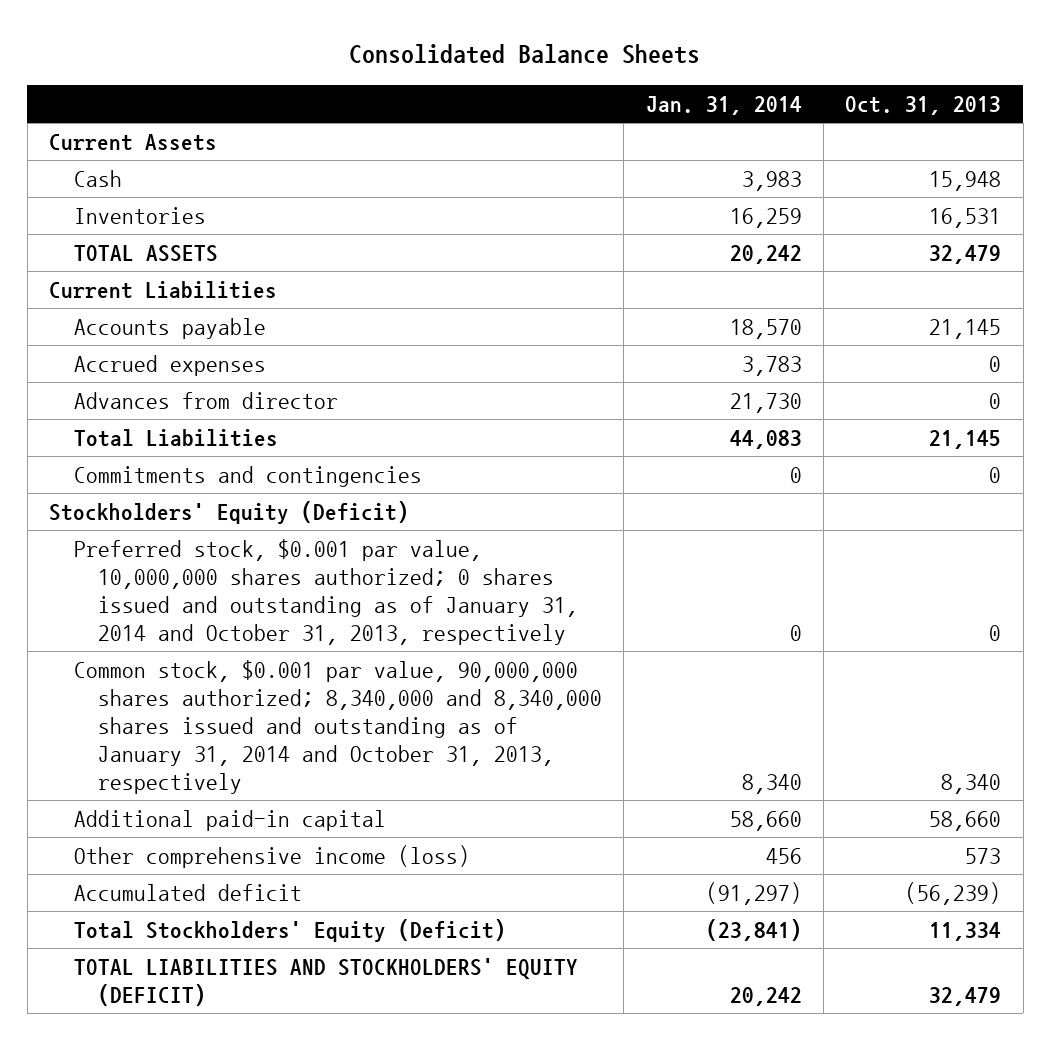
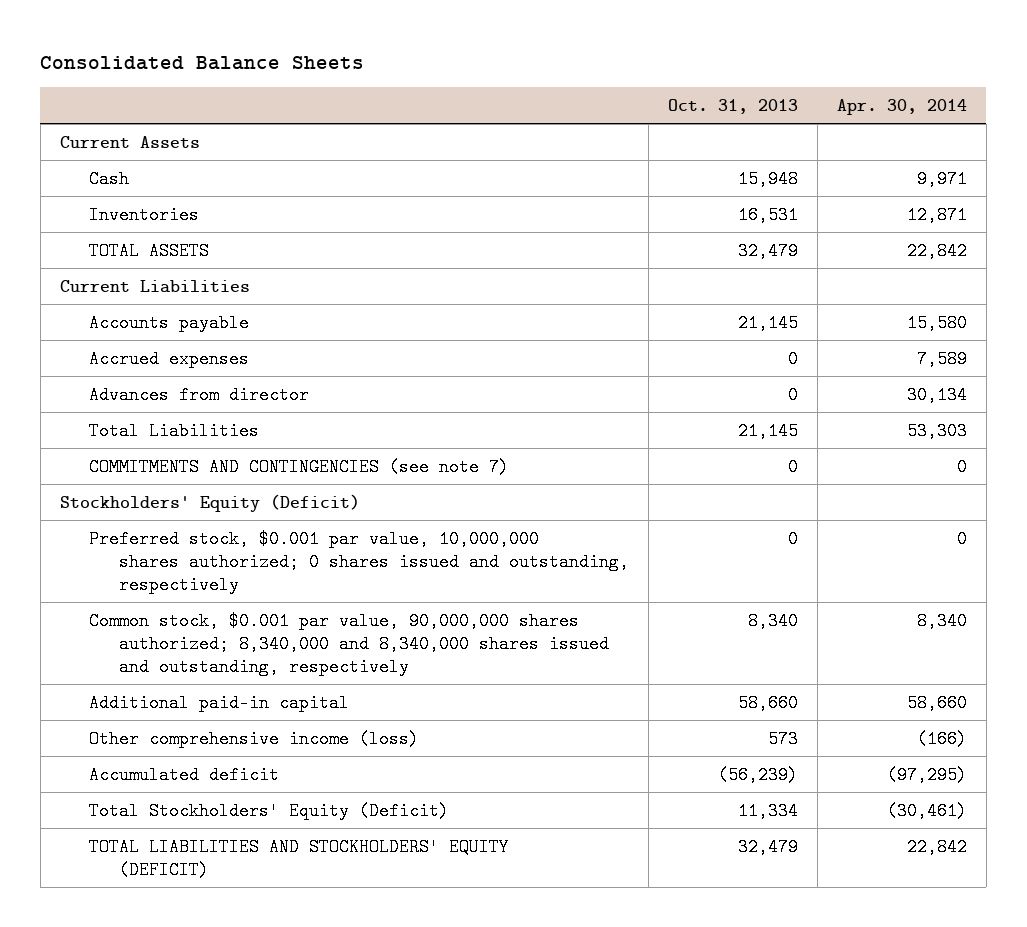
- | Jan. 31, 2014 | Oct. 31, 2013
+ | Oct. 31, 2013 | Apr. 30, 2014
- Commitments and contingencies | 0 | 0
+ COMMITMENTS AND CONTINGENCIES (see note 7) | 0 | 0
- Preferred stock, $0.001 par value, 10,000,000 shares authorized; 0 shares issued and outstanding as of January 31, 2014 and October 31, 2013, respectively | 0 | 0
- Common stock, $0.001 par value, 90,000,000 shares authorized; 8,340,000 and 8,340,000 shares issued and outstanding as of January 31, 2014 and October 31, 2013, respectively | 8,340 | 8,340
+ Preferred stock, $0.001 par value, 10,000,000 shares authorized; 0 shares issued and outstanding, respectively | 0 | 0
+ Common stock, $0.001 par value, 90,000,000 shares authorized; 8,340,000 and 8,340,000 shares issued and outstanding, respectively | 8,340 | 8,340

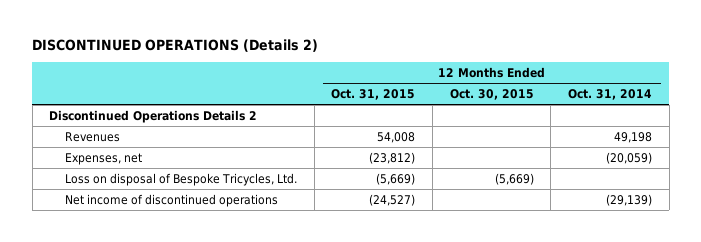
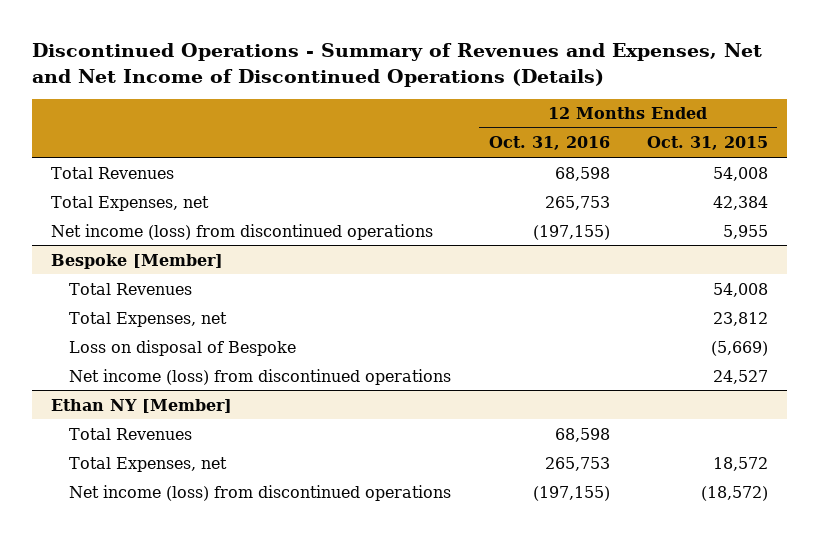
- DISCONTINUED OPERATIONS (Details 2)
+ Discontinued Operations - Summary of Revenues and Expenses, Net and Net Income of Discontinued Operations (Details)
- | 12 Months Ended Oct. 31, 2015 | 12 Months Ended Oct. 30, 2015 | 12 Months Ended Oct. 31, 2014
+ | 12 Months Ended Oct. 31, 2016 | 12 Months Ended Oct. 31, 2015
- Discontinued Operations Details 2
- Revenues | 54,008 | | 49,198
- Expenses, net | (23,812) | | (20,059)
- Loss on disposal of Bespoke Tricycles, Ltd. | (5,669) | (5,669) |
- Net income of discontinued operations | (24,527) | | (29,139)
+ Total Revenues | 68,598 | 54,008
+ Total Expenses, net | 265,753 | 42,384
+ Net income (loss) from discontinued operations | (197,155) | 5,955
+ Bespoke [Member]
+ Total Revenues | | 54,008
+ Total Expenses, net | | 23,812
+ Loss on disposal of Bespoke | | (5,669)
+ Net income (loss) from discontinued operations | | 24,527
+ Ethan NY [Member]
+ Total Revenues | 68,598 |
+ Total Expenses, net | 265,753 | 18,572
+ Net income (loss) from discontinued operations | (197,155) | (18,572)

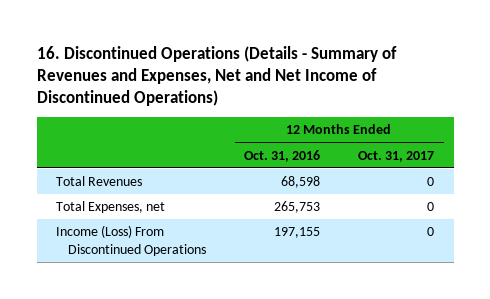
- Discontinued Operations - Summary of Revenues and Expenses, Net and Net Income of Discontinued Operations (Details)
+ 16. Discontinued Operations (Details - Summary of Revenues and Expenses, Net and Net Income of Discontinued Operations)
- | 12 Months Ended Oct. 31, 2016 | 12 Months Ended Oct. 31, 2015
+ | 12 Months Ended Oct. 31, 2016 | 12 Months Ended Oct. 31, 2017
- Net income (loss) from discontinued operations | (197,155) | 5,955
- Bespoke [Member]
- Total Revenues | | 54,008
- Total Expenses, net | | 23,812
- Loss on disposal of Bespoke | | (5,669)
- Net income (loss) from discontinued operations | | 24,527
- Ethan NY [Member]
- Total Revenues | 68,598 |
- Total Expenses, net | 265,753 | 18,572
- Net income (loss) from discontinued operations | (197,155) | (18,572)
+ Income (Loss) From Discontinued Operations | 197,155 | 0

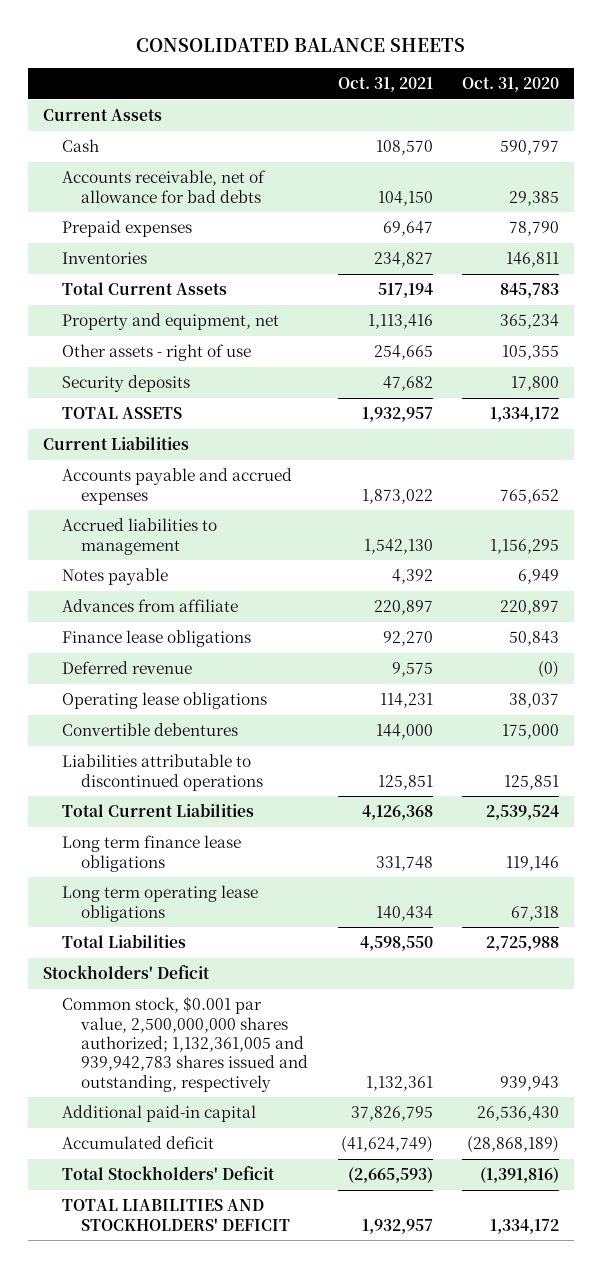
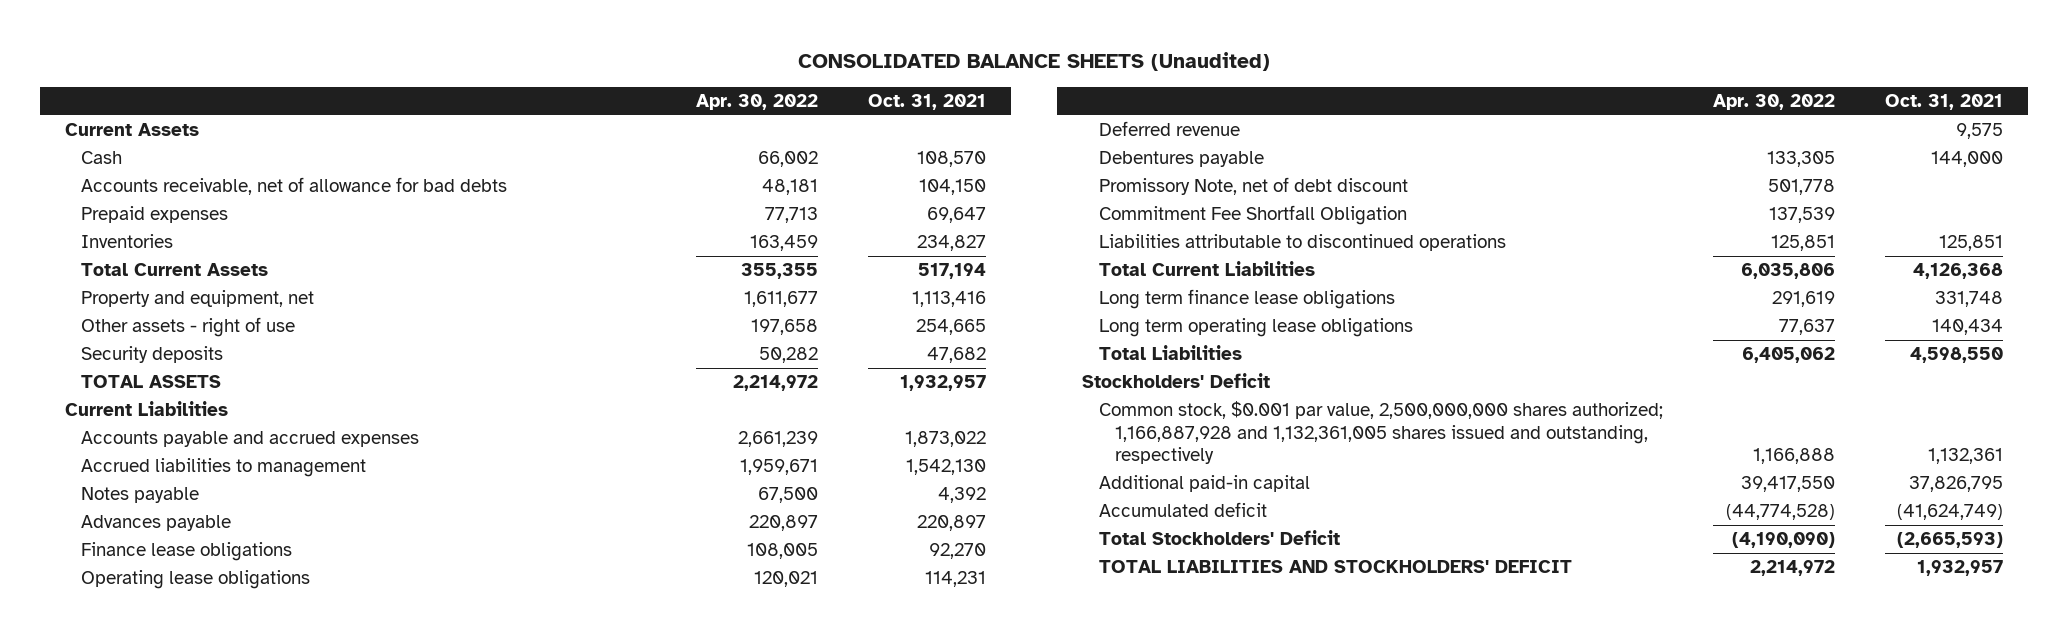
- CONSOLIDATED BALANCE SHEETS
+ CONSOLIDATED BALANCE SHEETS (Unaudited)
- | Oct. 31, 2021 | Oct. 31, 2020
+ | Apr. 30, 2022 | Oct. 31, 2021
- Advances from affiliate | 220,897 | 220,897
+ Advances payable | 220,897 | 220,897
- Convertible debentures | 144,000 | 175,000
moved down: Deferred revenue | | 9,575
+ Debentures payable | 133,305 | 144,000
+ Promissory Note, net of debt discount | 501,778 |
+ Commitment Fee Shortfall Obligation | 137,539 |
- Common stock, $0.001 par value, 2,500,000,000 shares authorized; 1,132,361,005 and 939,942,783 shares issued and outstanding, respectively | 1,132,361 | 939,943
+ Common stock, $0.001 par value, 2,500,000,000 shares authorized; 1,166,887,928 and 1,132,361,005 shares issued and outstanding, respectively | 1,166,888 | 1,132,361

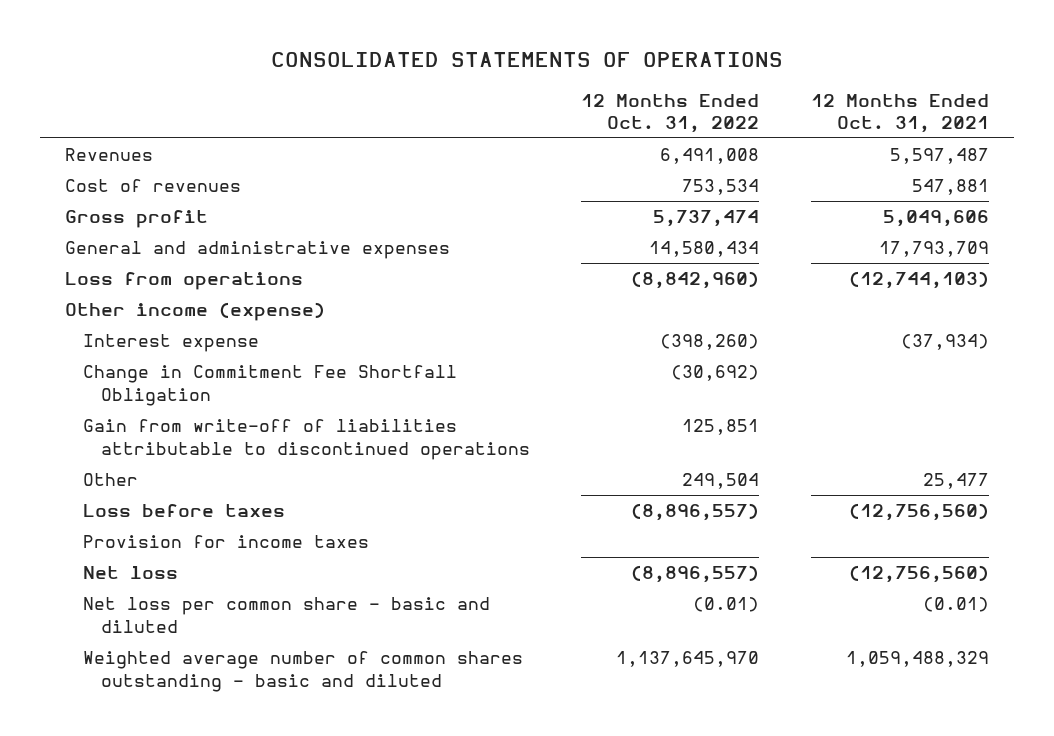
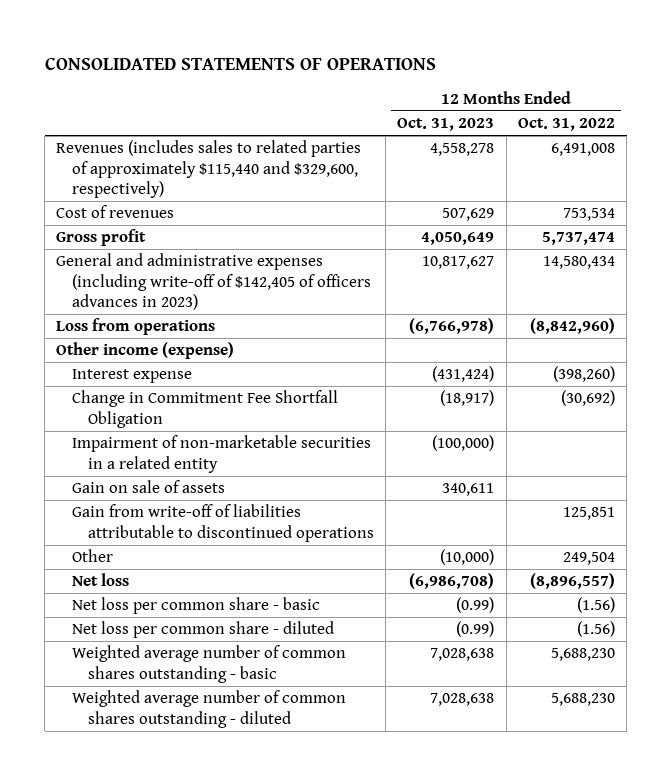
- | 12 Months Ended Oct. 31, 2022 | 12 Months Ended Oct. 31, 2021
+ | 12 Months Ended Oct. 31, 2023 | 12 Months Ended Oct. 31, 2022
- Revenues | 6,491,008 | 5,597,487
+ Revenues (includes sales to related parties of approximately $115,440 and $329,600, respectively) | 4,558,278 | 6,491,008
- General and administrative expenses | 14,580,434 | 17,793,709
+ General and administrative expenses (including write-off of $142,405 of officers advances in 2023) | 10,817,627 | 14,580,434
+ Impairment of non-marketable securities in a related entity | (100,000) |
+ Gain on sale of assets | 340,611 |
- Loss before taxes | (8,896,557) | (12,756,560)
- Provision for income taxes
- Net loss per common share - basic and diluted | (0.01) | (0.01)
- Weighted average number of common shares outstanding - basic and diluted | 1,137,645,970 | 1,059,488,329
+ Net loss per common share - basic | (0.99) | (1.56)
+ Net loss per common share - diluted | (0.99) | (1.56)
+ Weighted average number of common shares outstanding - basic | 7,028,638 | 5,688,230
+ Weighted average number of common shares outstanding - diluted | 7,028,638 | 5,688,230

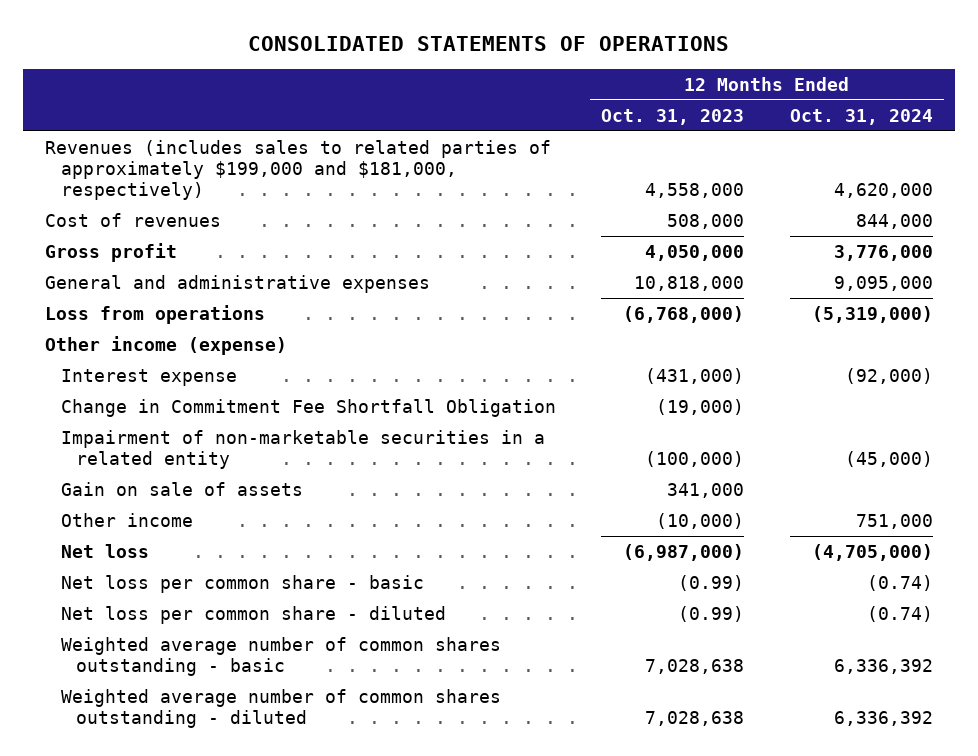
- | 12 Months Ended Oct. 31, 2023 | 12 Months Ended Oct. 31, 2022
+ | 12 Months Ended Oct. 31, 2023 | 12 Months Ended Oct. 31, 2024
- Revenues (includes sales to related parties of approximately $115,440 and $329,600, respectively) | 4,558,278 | 6,491,008
- Cost of revenues | 507,629 | 753,534
- Gross profit | 4,050,649 | 5,737,474
- General and administrative expenses (including write-off of $142,405 of officers advances in 2023) | 10,817,627 | 14,580,434
- Loss from operations | (6,766,978) | (8,842,960)
+ Revenues (includes sales to related parties of approximately $199,000 and $181,000, respectively) | 4,558,000 | 4,620,000
+ Cost of revenues | 508,000 | 844,000
+ Gross profit | 4,050,000 | 3,776,000
+ General and administrative expenses | 10,818,000 | 9,095,000
+ Loss from operations | (6,768,000) | (5,319,000)
- Interest expense | (431,424) | (398,260)
- Change in Commitment Fee Shortfall Obligation | (18,917) | (30,692)
+ Interest expense | (431,000) | (92,000)
+ Change in Commitment Fee Shortfall Obligation | (19,000) |
- Gain on sale of assets | 340,611 |
- Gain from write-off of liabilities attributable to discontinued operations | | 125,851
- Other | (10,000) | 249,504
- Net loss | (6,986,708) | (8,896,557)
+ Gain on sale of assets | 341,000 |
+ Other income | (10,000) | 751,000
+ Net loss | (6,987,000) | (4,705,000)

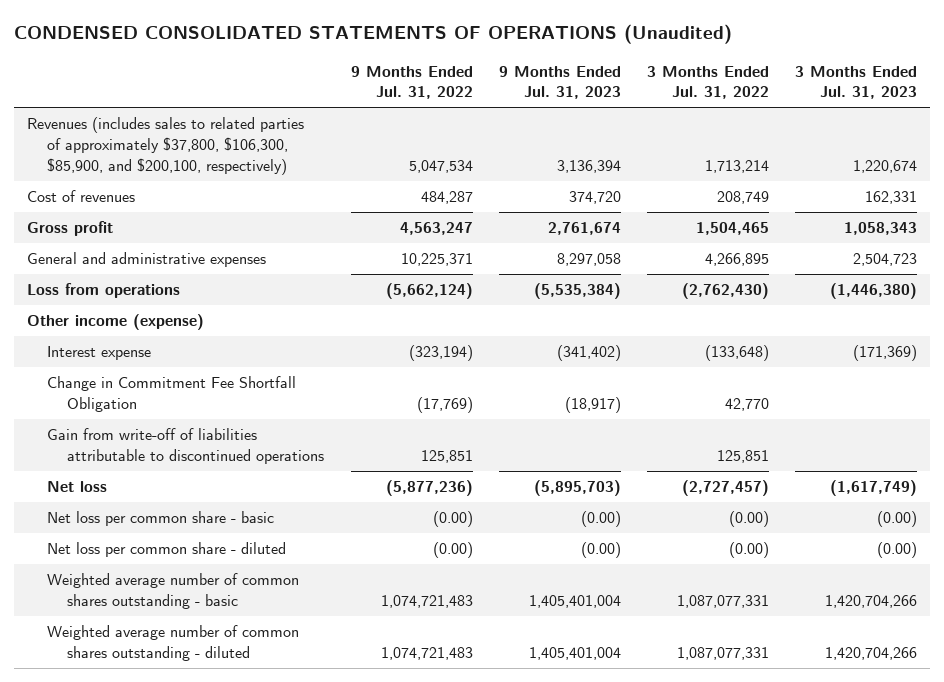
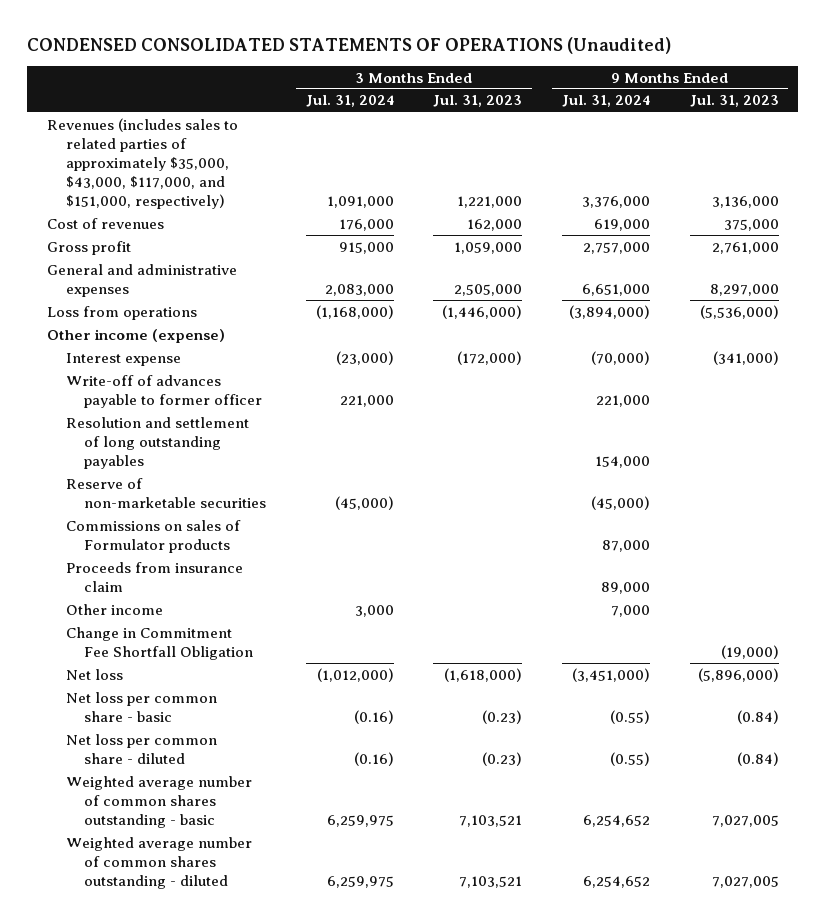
- | 9 Months Ended Jul. 31, 2022 | 9 Months Ended Jul. 31, 2023 | 3 Months Ended Jul. 31, 2022 | 3 Months Ended Jul. 31, 2023
+ | 3 Months Ended Jul. 31, 2024 | 3 Months Ended Jul. 31, 2023 | 9 Months Ended Jul. 31, 2024 | 9 Months Ended Jul. 31, 2023
- Revenues (includes sales to related parties of approximately $37,800, $106,300, $85,900, and $200,100, respectively) | 5,047,534 | 3,136,394 | 1,713,214 | 1,220,674
- Cost of revenues | 484,287 | 374,720 | 208,749 | 162,331
- Gross profit | 4,563,247 | 2,761,674 | 1,504,465 | 1,058,343
- General and administrative expenses | 10,225,371 | 8,297,058 | 4,266,895 | 2,504,723
- Loss from operations | (5,662,124) | (5,535,384) | (2,762,430) | (1,446,380)
+ Revenues (includes sales to related parties of approximately $35,000, $43,000, $117,000, and $151,000, respectively) | 1,091,000 | 1,221,000 | 3,376,000 | 3,136,000
+ Cost of revenues | 176,000 | 162,000 | 619,000 | 375,000
+ Gross profit | 915,000 | 1,059,000 | 2,757,000 | 2,761,000
+ General and administrative expenses | 2,083,000 | 2,505,000 | 6,651,000 | 8,297,000
+ Loss from operations | (1,168,000) | (1,446,000) | (3,894,000) | (5,536,000)
- Interest expense | (323,194) | (341,402) | (133,648) | (171,369)
- Change in Commitment Fee Shortfall Obligation | (17,769) | (18,917) | 42,770 |
- Gain from write-off of liabilities attributable to discontinued operations | 125,851 | | 125,851 |
- Net loss | (5,877,236) | (5,895,703) | (2,727,457) | (1,617,749)
- Net loss per common share - basic | (0.00) | (0.00) | (0.00) | (0.00)
- Net loss per common share - diluted | (0.00) | (0.00) | (0.00) | (0.00)
- Weighted average number of common shares outstanding - basic | 1,074,721,483 | 1,405,401,004 | 1,087,077,331 | 1,420,704,266
- Weighted average number of common shares outstanding - diluted | 1,074,721,483 | 1,405,401,004 | 1,087,077,331 | 1,420,704,266
+ Interest expense | (23,000) | (172,000) | (70,000) | (341,000)
+ Write-off of advances payable to former officer | 221,000 | | 221,000 |
+ Resolution and settlement of long outstanding payables | | | 154,000 |
+ Reserve of non-marketable securities | (45,000) | | (45,000) |
+ Commissions on sales of Formulator products | | | 87,000 |
+ Proceeds from insurance claim | | | 89,000 |
+ Other income | 3,000 | | 7,000 |
+ Change in Commitment Fee Shortfall Obligation | | | | (19,000)
+ Net loss | (1,012,000) | (1,618,000) | (3,451,000) | (5,896,000)
+ Net loss per common share - basic | (0.16) | (0.23) | (0.55) | (0.84)
+ Net loss per common share - diluted | (0.16) | (0.23) | (0.55) | (0.84)
+ Weighted average number of common shares outstanding - basic | 6,259,975 | 7,103,521 | 6,254,652 | 7,027,005
+ Weighted average number of common shares outstanding - diluted | 6,259,975 | 7,103,521 | 6,254,652 | 7,027,005

